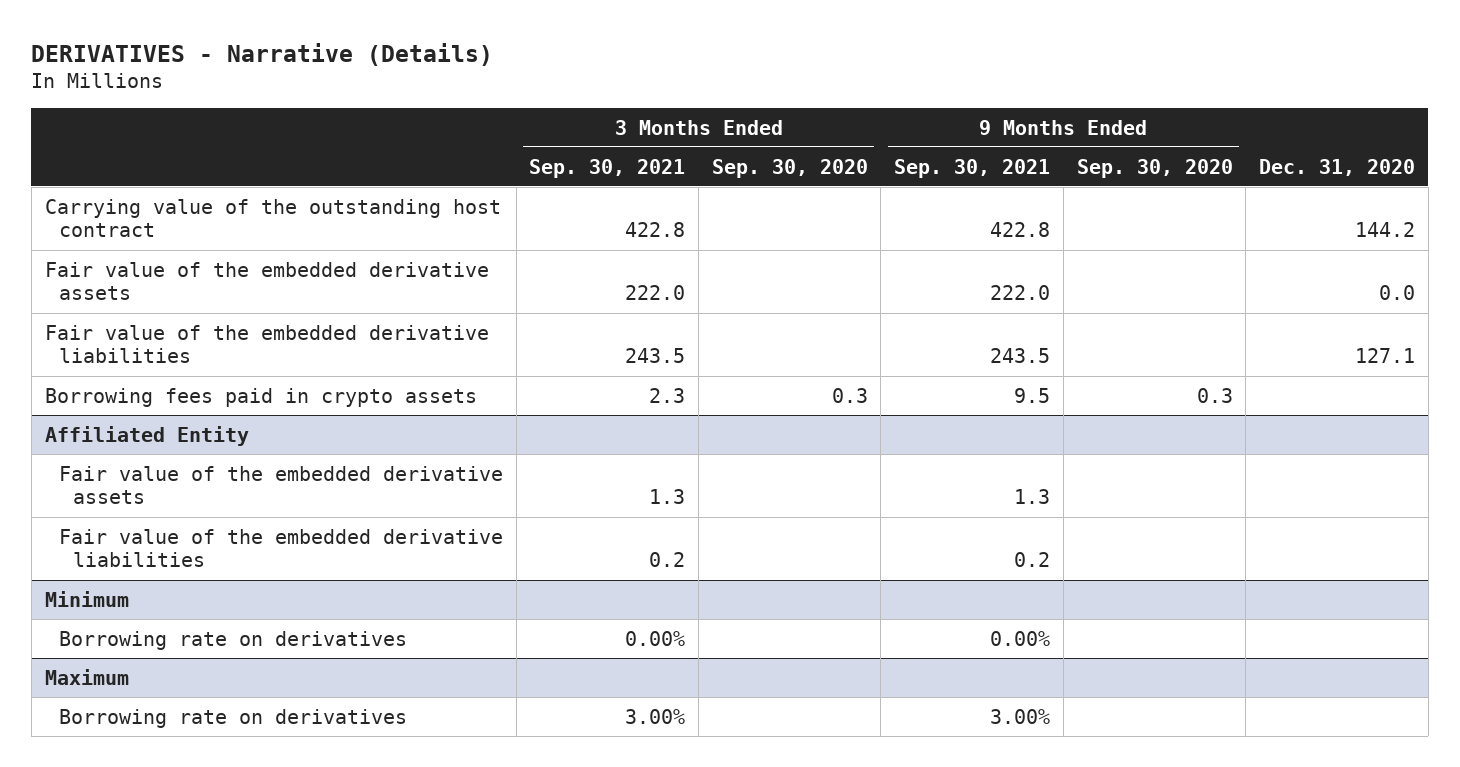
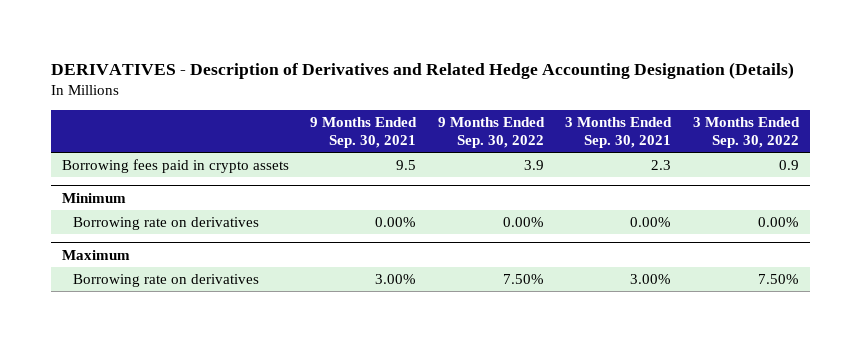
- DERIVATIVES - Narrative (Details)
+ DERIVATIVES - Description of Derivatives and Related Hedge Accounting Designation (Details)
- | 3 Months Ended Sep. 30, 2021 | 3 Months Ended Sep. 30, 2020 | 9 Months Ended Sep. 30, 2021 | 9 Months Ended Sep. 30, 2020 | Dec. 31, 2020
+ | 9 Months Ended Sep. 30, 2021 | 9 Months Ended Sep. 30, 2022 | 3 Months Ended Sep. 30, 2021 | 3 Months Ended Sep. 30, 2022
- Carrying value of the outstanding host contract | 422.8 | | 422.8 | | 144.2
- Fair value of the embedded derivative assets | 222.0 | | 222.0 | | 0.0
- Fair value of the embedded derivative liabilities | 243.5 | | 243.5 | | 127.1
- Affiliated Entity
- Fair value of the embedded derivative assets | 1.3 | | 1.3 | |
- Fair value of the embedded derivative liabilities | 0.2 | | 0.2 | |

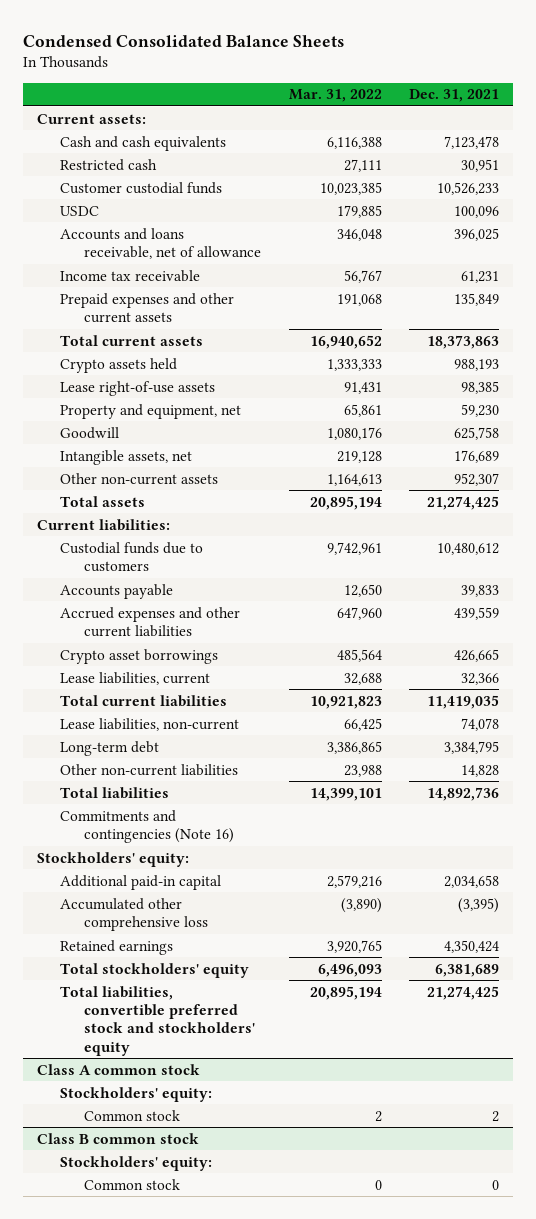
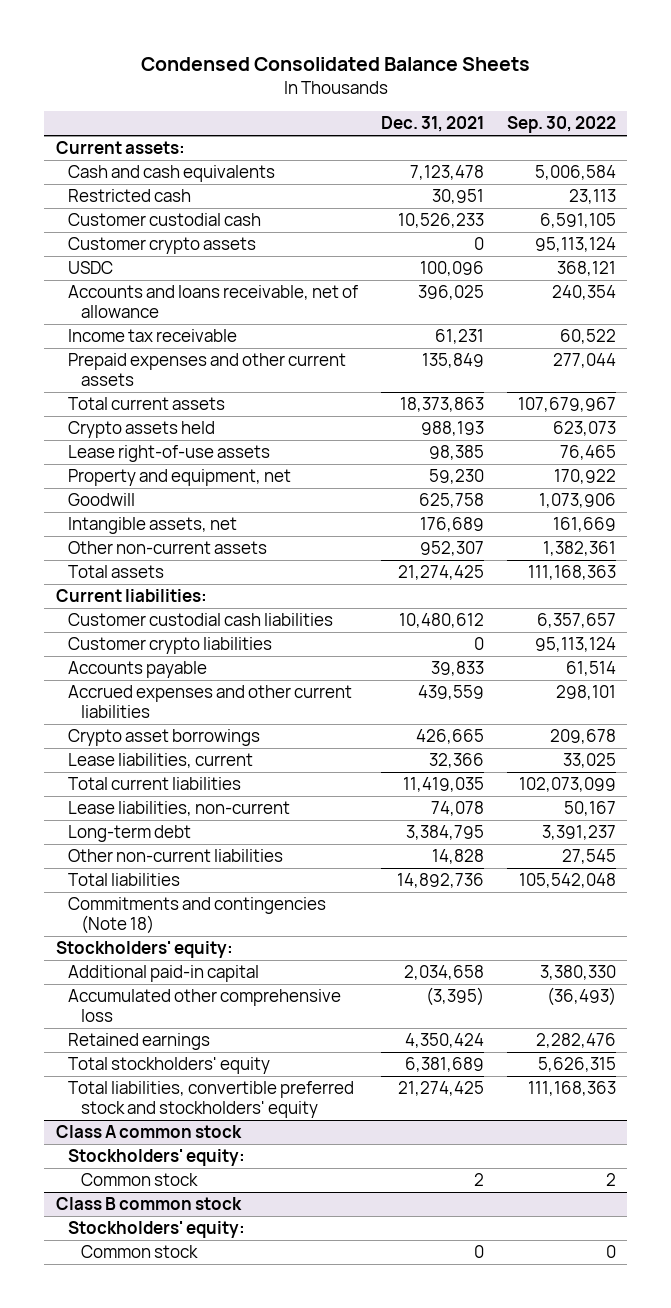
- | Mar. 31, 2022 | Dec. 31, 2021
+ | Dec. 31, 2021 | Sep. 30, 2022
- Customer custodial funds | 10,023,385 | 10,526,233
+ Customer custodial cash | 10,526,233 | 6,591,105
+ Customer crypto assets | 0 | 95,113,124
- Custodial funds due to customers | 9,742,961 | 10,480,612
+ Customer custodial cash liabilities | 10,480,612 | 6,357,657
+ Customer crypto liabilities | 0 | 95,113,124
- Commitments and contingencies (Note 16)
+ Commitments and contingencies (Note 18)

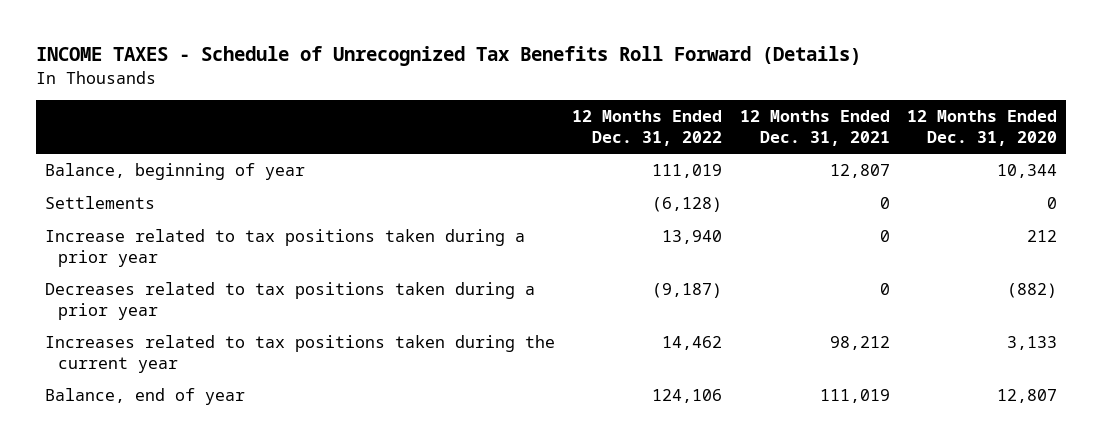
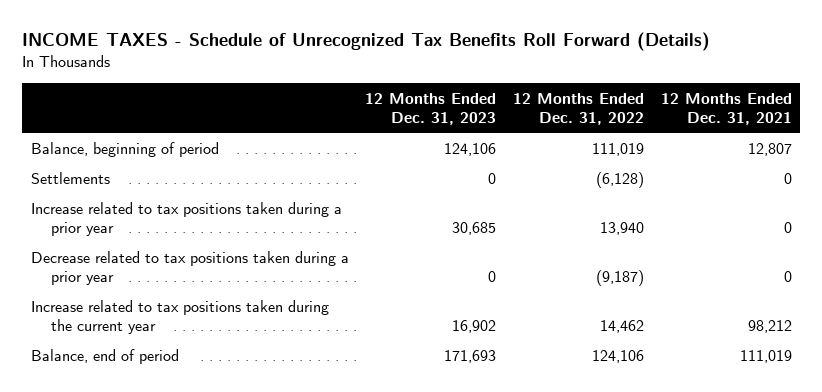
- | 12 Months Ended Dec. 31, 2022 | 12 Months Ended Dec. 31, 2021 | 12 Months Ended Dec. 31, 2020
+ | 12 Months Ended Dec. 31, 2023 | 12 Months Ended Dec. 31, 2022 | 12 Months Ended Dec. 31, 2021
- Balance, beginning of year | 111,019 | 12,807 | 10,344
+ Balance, beginning of period | 124,106 | 111,019 | 12,807
- Decreases related to tax positions taken during a prior year | (9,187) | 0 | (882)
- Increases related to tax positions taken during the current year | 14,462 | 98,212 | 3,133
- Balance, end of year | 124,106 | 111,019 | 12,807
+ Decrease related to tax positions taken during a prior year | 0 | (9,187) | 0
+ Increase related to tax positions taken during the current year | 16,902 | 14,462 | 98,212
+ Balance, end of period | 171,693 | 124,106 | 111,019

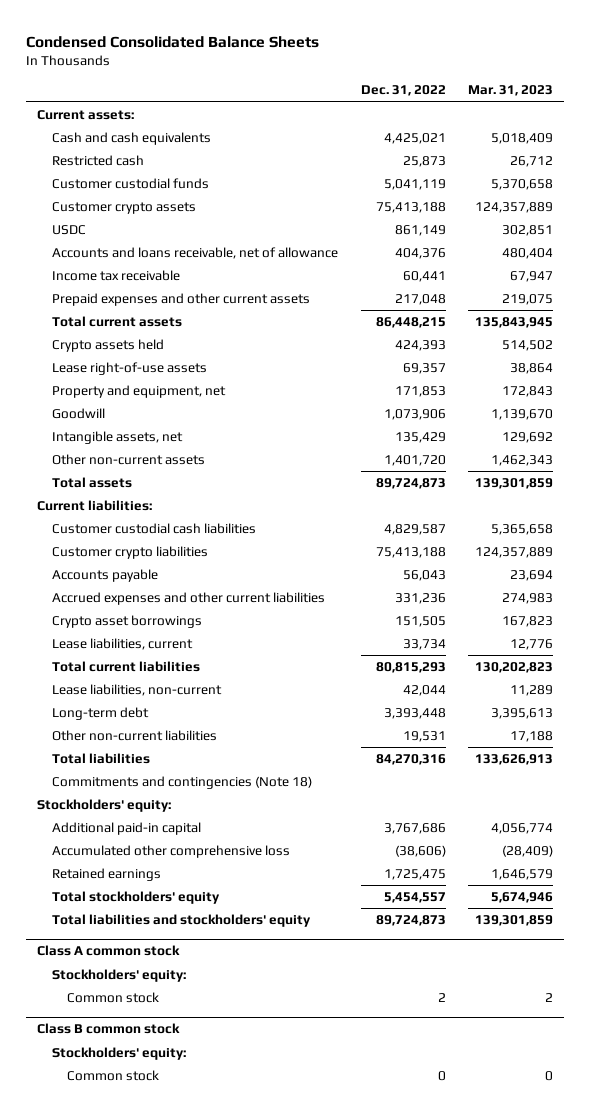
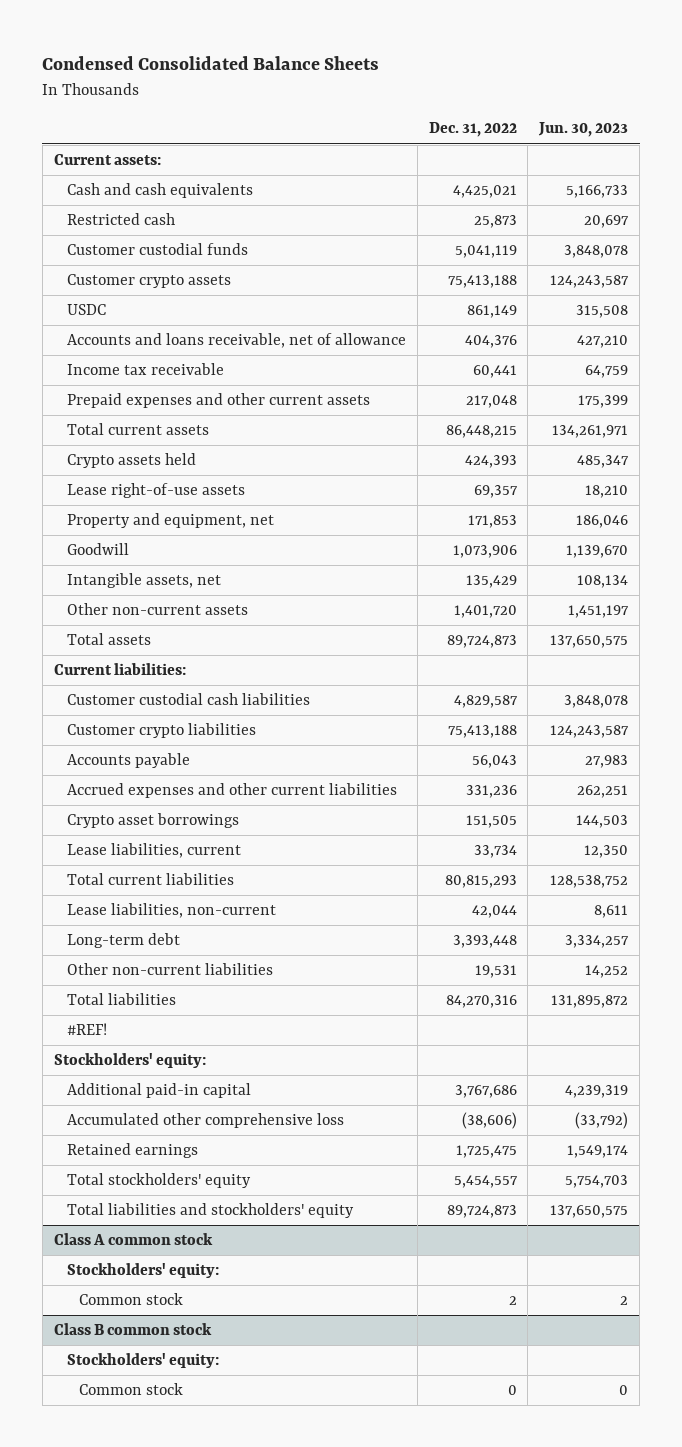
- | Dec. 31, 2022 | Mar. 31, 2023
+ | Dec. 31, 2022 | Jun. 30, 2023
- Commitments and contingencies (Note 18)
+ #REF!

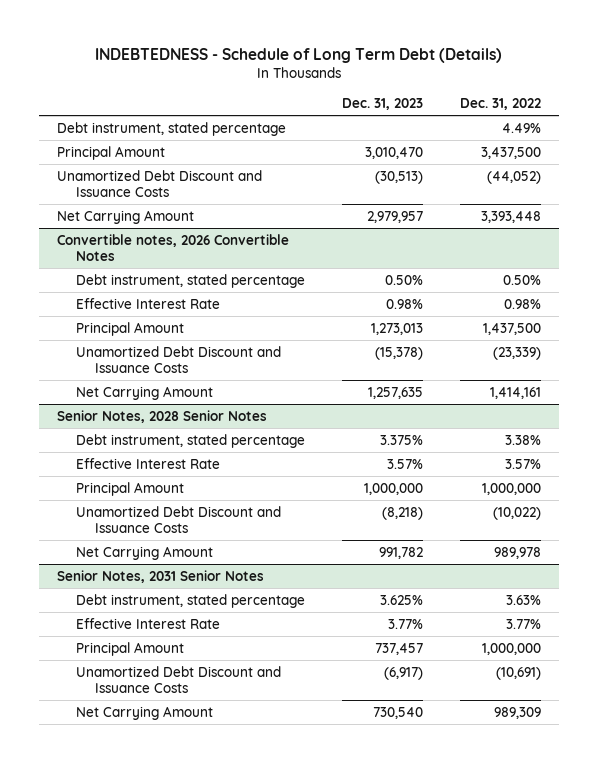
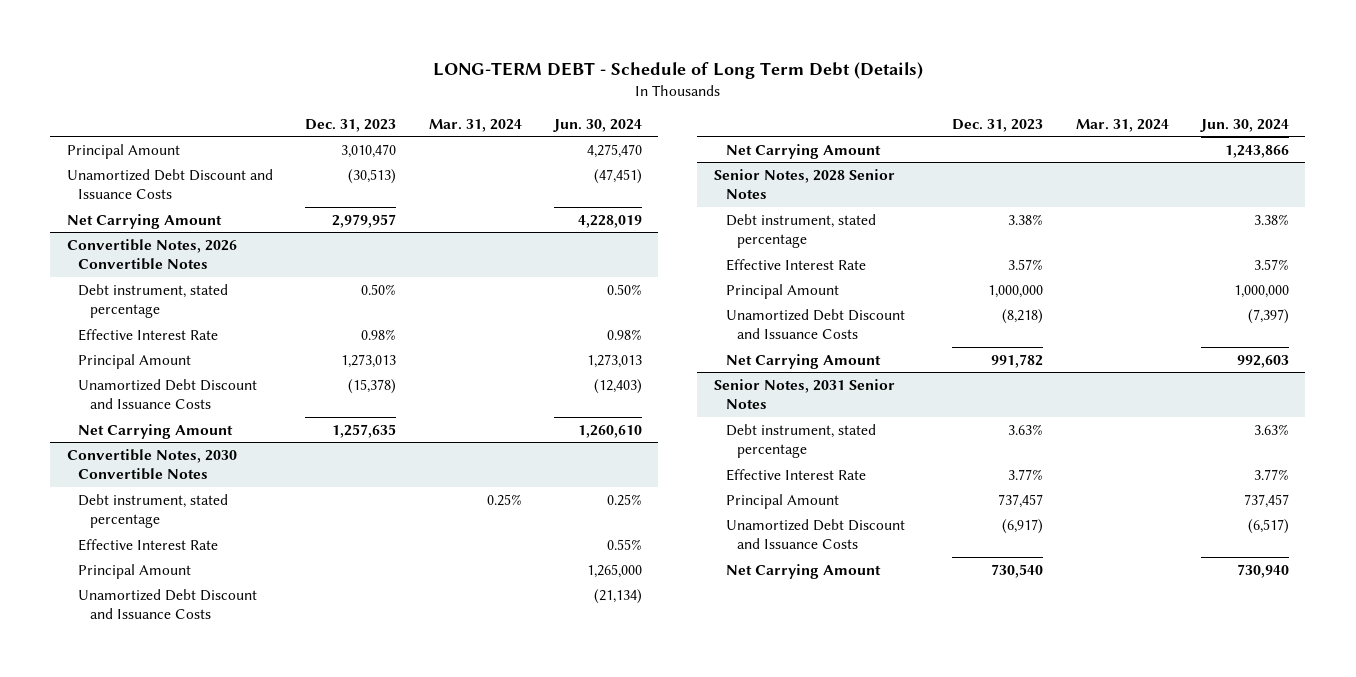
- INDEBTEDNESS - Schedule of Long Term Debt (Details)
+ LONG-TERM DEBT - Schedule of Long Term Debt (Details)
- | Dec. 31, 2023 | Dec. 31, 2022
+ | Dec. 31, 2023 | Mar. 31, 2024 | Jun. 30, 2024
- Debt instrument, stated percentage | | 4.49%
- Convertible notes, 2026 Convertible Notes
+ Convertible Notes, 2026 Convertible Notes
+ Convertible Notes, 2030 Convertible Notes
+ Debt instrument, stated percentage | | 0.25% | 0.25%
+ Effective Interest Rate | | | 0.55%
+ Principal Amount | | | 1,265,000
+ Unamortized Debt Discount and Issuance Costs | | | (21,134)
+ Net Carrying Amount | | | 1,243,866
@ Senior Notes, 2028 Senior Notes
- Debt instrument, stated percentage | 3.375% | 3.38%
+ Debt instrument, stated percentage | 3.38% | | 3.38%
@ Senior Notes, 2031 Senior Notes
- Debt instrument, stated percentage | 3.625% | 3.63%
+ Debt instrument, stated percentage | 3.63% | | 3.63%

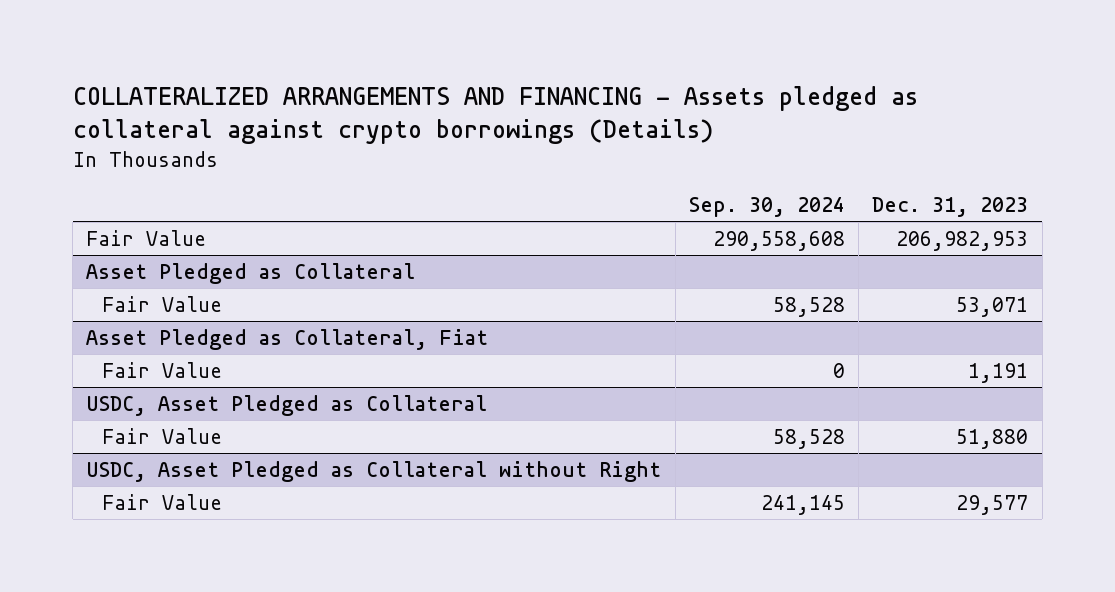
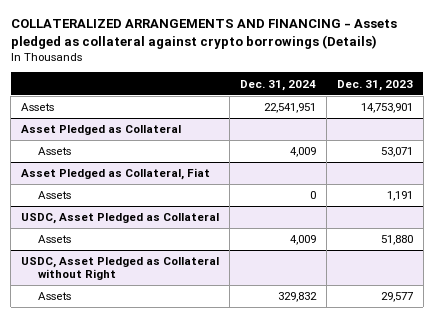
- | Sep. 30, 2024 | Dec. 31, 2023
+ | Dec. 31, 2024 | Dec. 31, 2023
- Fair Value | 290,558,608 | 206,982,953
+ Assets | 22,541,951 | 14,753,901
@ Asset Pledged as Collateral
- Fair Value | 58,528 | 53,071
+ Assets | 4,009 | 53,071
@ Asset Pledged as Collateral, Fiat
- Fair Value | 0 | 1,191
+ Assets | 0 | 1,191
@ USDC, Asset Pledged as Collateral
- Fair Value | 58,528 | 51,880
+ Assets | 4,009 | 51,880
@ USDC, Asset Pledged as Collateral without Right
- Fair Value | 241,145 | 29,577
+ Assets | 329,832 | 29,577

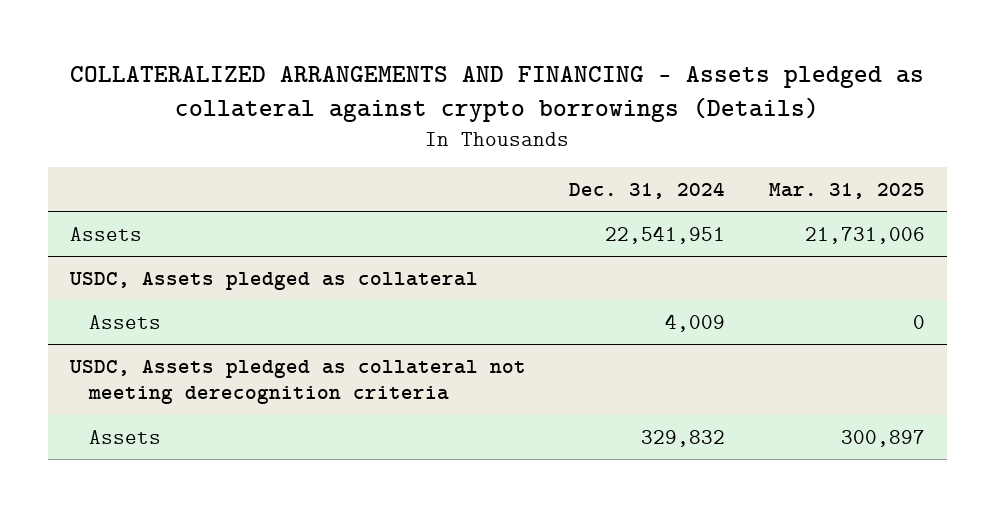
- | Dec. 31, 2024 | Dec. 31, 2023
+ | Dec. 31, 2024 | Mar. 31, 2025
- Asset Pledged as Collateral
- Assets | 4,009 | 53,071
- Asset Pledged as Collateral, Fiat
- Assets | 0 | 1,191
- USDC, Asset Pledged as Collateral
+ USDC, Assets pledged as collateral
- USDC, Asset Pledged as Collateral without Right
+ USDC, Assets pledged as collateral not meeting derecognition criteria

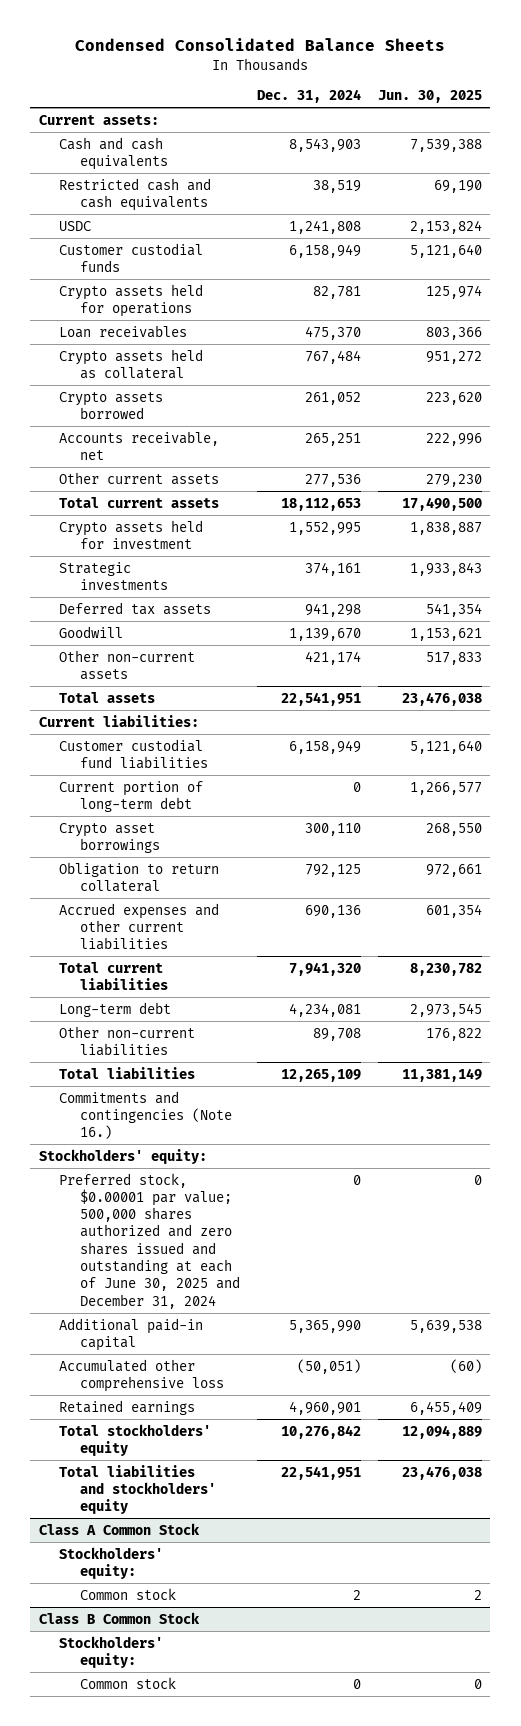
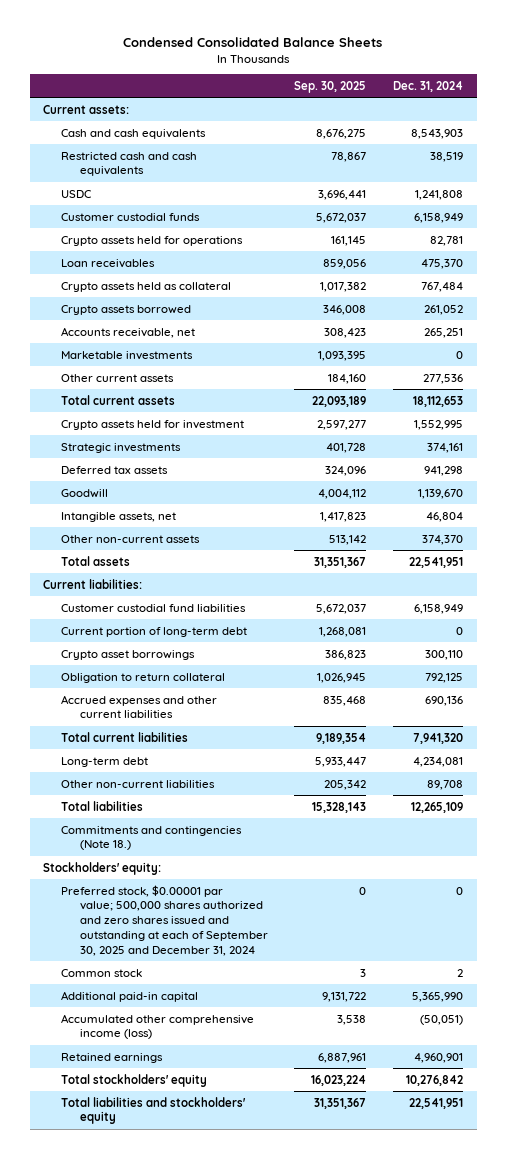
- | Dec. 31, 2024 | Jun. 30, 2025
+ | Sep. 30, 2025 | Dec. 31, 2024
+ Marketable investments | 1,093,395 | 0
- Other non-current assets | 421,174 | 517,833
+ Intangible assets, net | 1,417,823 | 46,804
+ Other non-current assets | 513,142 | 374,370
- Commitments and contingencies (Note 16.)
+ Commitments and contingencies (Note 18.)
- Preferred stock, $0.00001 par value; 500,000 shares authorized and zero shares issued and outstanding at each of June 30, 2025 and December 31, 2024 | 0 | 0
+ Preferred stock, $0.00001 par value; 500,000 shares authorized and zero shares issued and outstanding at each of September 30, 2025 and December 31, 2024 | 0 | 0
+ Common stock | 3 | 2
- Accumulated other comprehensive loss | (50,051) | (60)
+ Accumulated other comprehensive income (loss) | 3,538 | (50,051)
- Class A Common Stock
- Stockholders' equity:
- Common stock | 2 | 2
- Class B Common Stock
- Stockholders' equity:
- Common stock | 0 | 0

